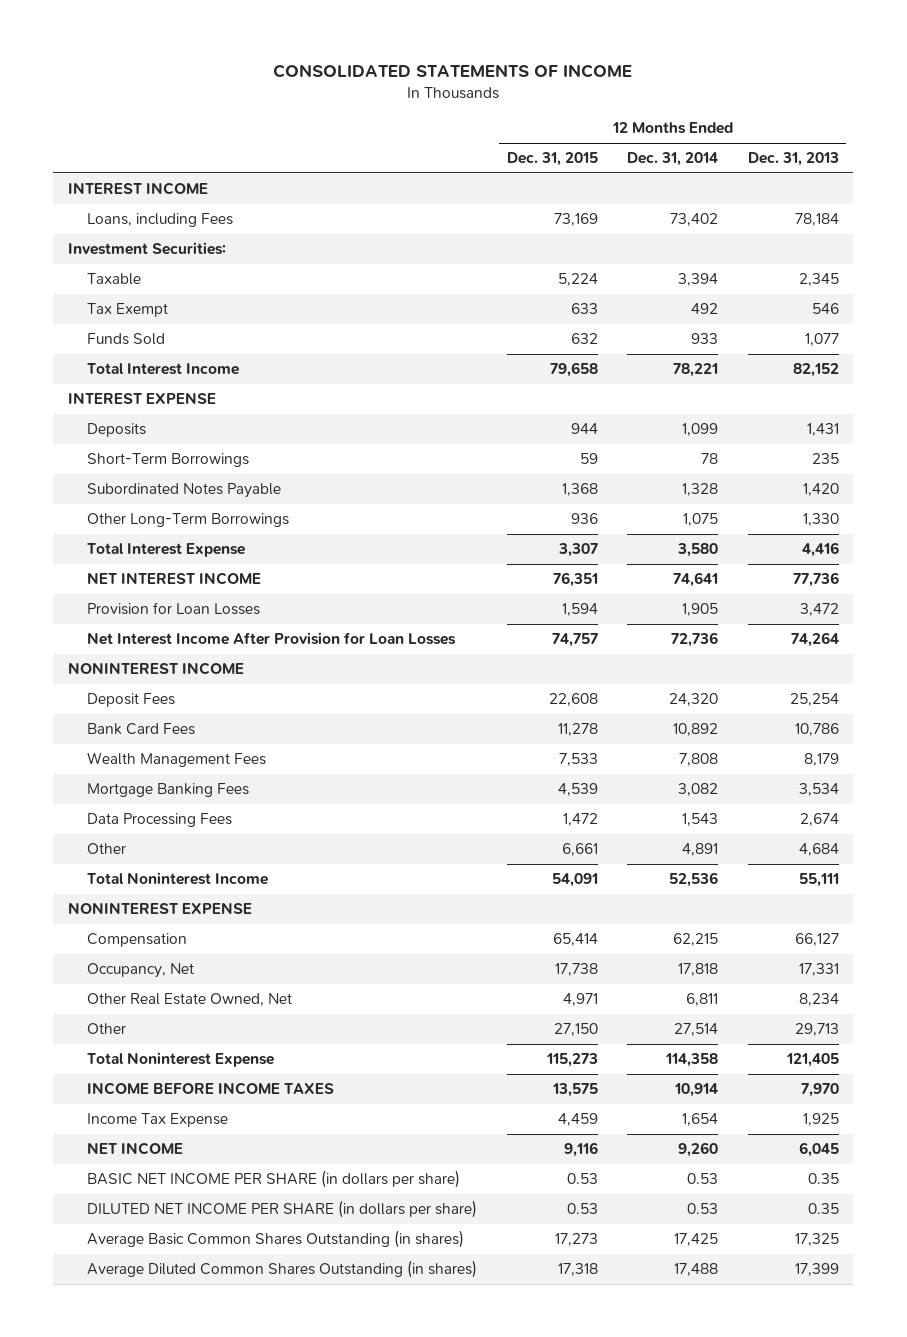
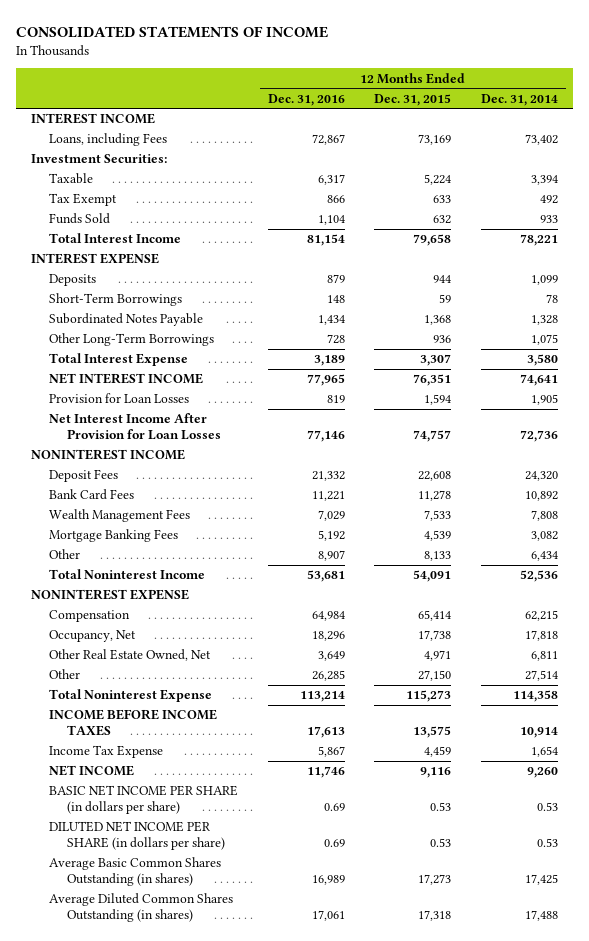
- | 12 Months Ended Dec. 31, 2015 | 12 Months Ended Dec. 31, 2014 | 12 Months Ended Dec. 31, 2013
+ | 12 Months Ended Dec. 31, 2016 | 12 Months Ended Dec. 31, 2015 | 12 Months Ended Dec. 31, 2014
- Data Processing Fees | 1,472 | 1,543 | 2,674
- Other | 6,661 | 4,891 | 4,684
+ Other | 8,907 | 8,133 | 6,434

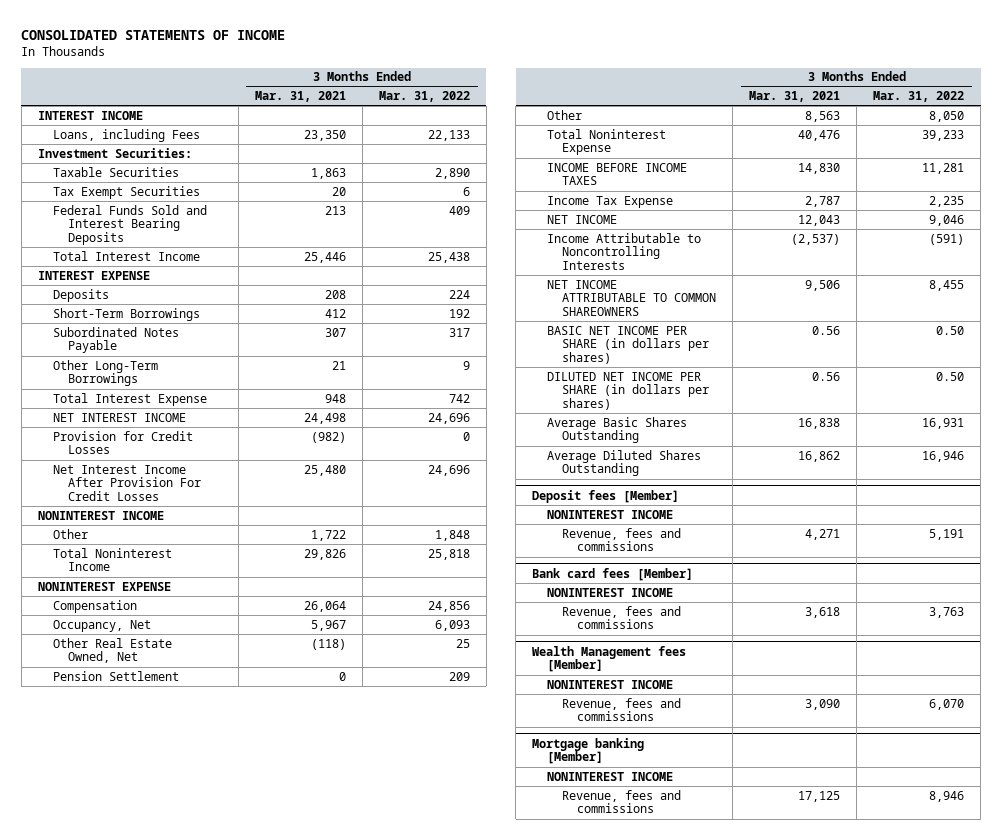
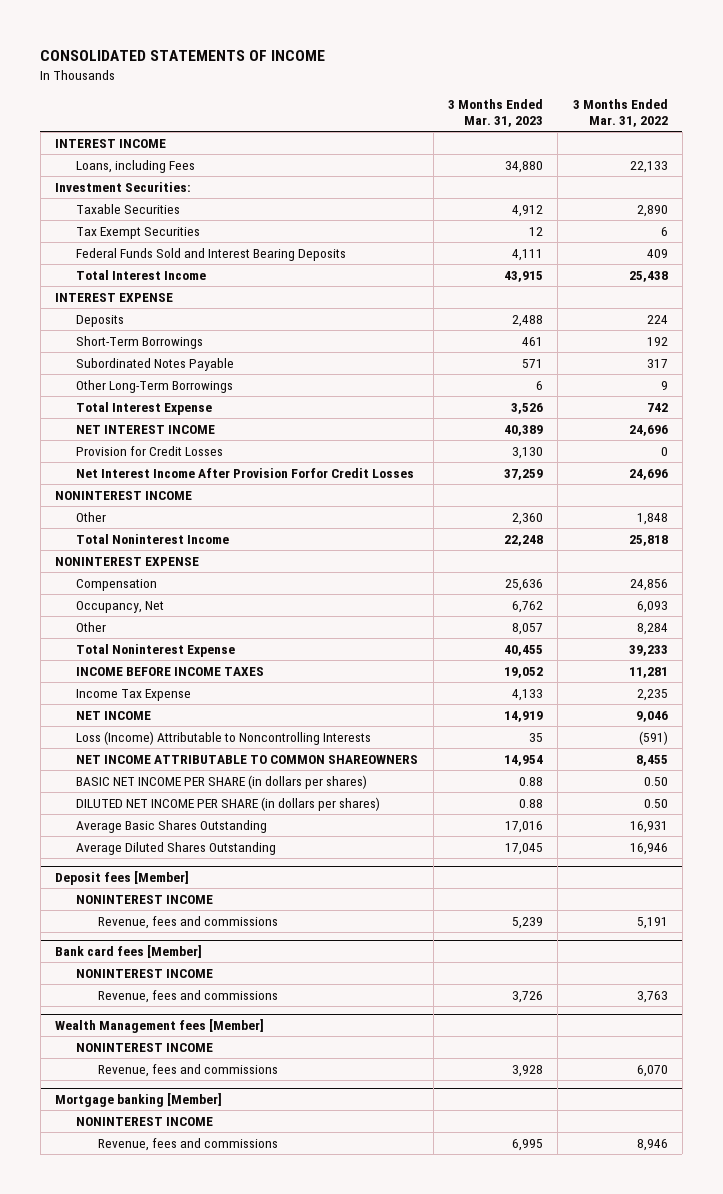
- | 3 Months Ended Mar. 31, 2021 | 3 Months Ended Mar. 31, 2022
+ | 3 Months Ended Mar. 31, 2023 | 3 Months Ended Mar. 31, 2022
- Net Interest Income After Provision For Credit Losses | 25,480 | 24,696
+ Net Interest Income After Provision Forfor Credit Losses | 37,259 | 24,696
- Other Real Estate Owned, Net | (118) | 25
- Pension Settlement | 0 | 209
- Other | 8,563 | 8,050
+ Other | 8,057 | 8,284
- Income Attributable to Noncontrolling Interests | (2,537) | (591)
+ Loss (Income) Attributable to Noncontrolling Interests | 35 | (591)

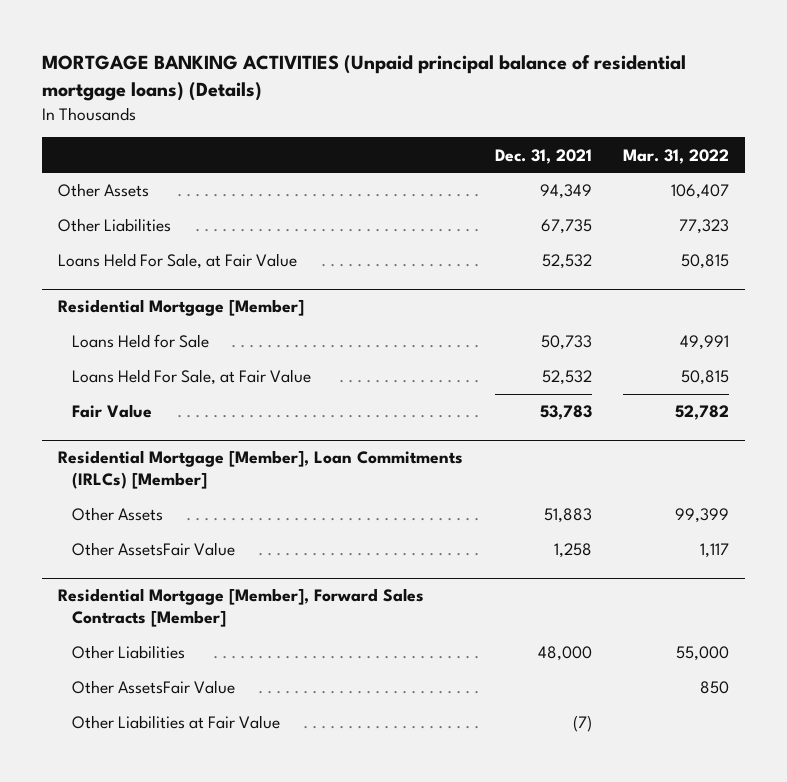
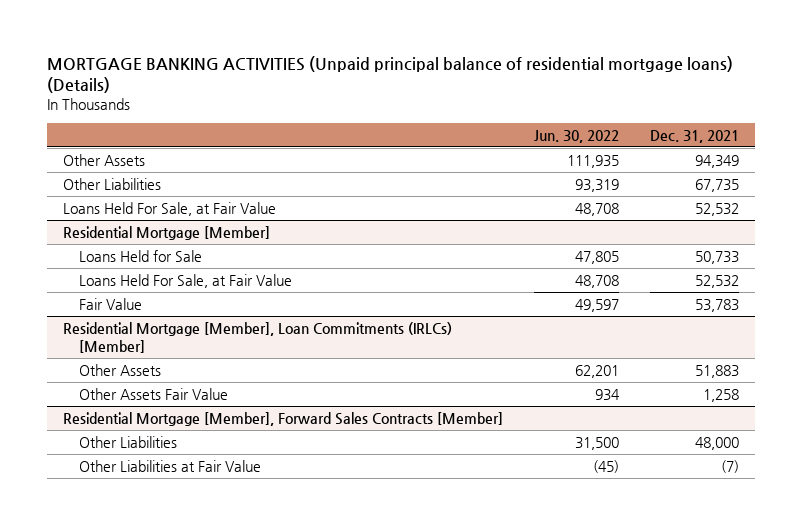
- | Dec. 31, 2021 | Mar. 31, 2022
+ | Jun. 30, 2022 | Dec. 31, 2021
@ Residential Mortgage [Member], Loan Commitments (IRLCs) [Member]
- Other AssetsFair Value | 1,258 | 1,117
+ Other Assets Fair Value | 934 | 1,258
@ Residential Mortgage [Member], Forward Sales Contracts [Member]
- Other AssetsFair Value | | 850

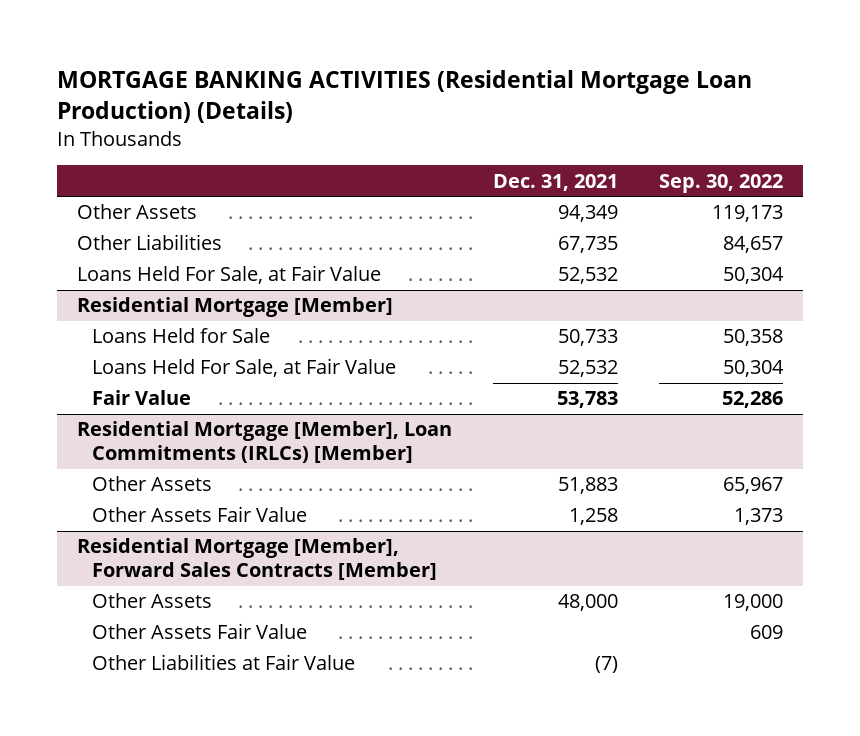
- MORTGAGE BANKING ACTIVITIES (Unpaid principal balance of residential mortgage loans) (Details)
+ MORTGAGE BANKING ACTIVITIES (Residential Mortgage Loan Production) (Details)
- | Jun. 30, 2022 | Dec. 31, 2021
+ | Dec. 31, 2021 | Sep. 30, 2022
@ Residential Mortgage [Member], Forward Sales Contracts [Member]
- Other Liabilities | 31,500 | 48,000
+ Other Assets | 48,000 | 19,000
+ Other Assets Fair Value | | 609

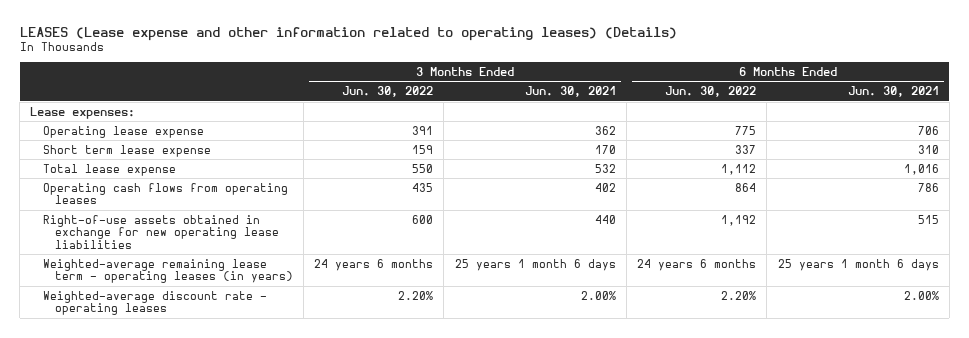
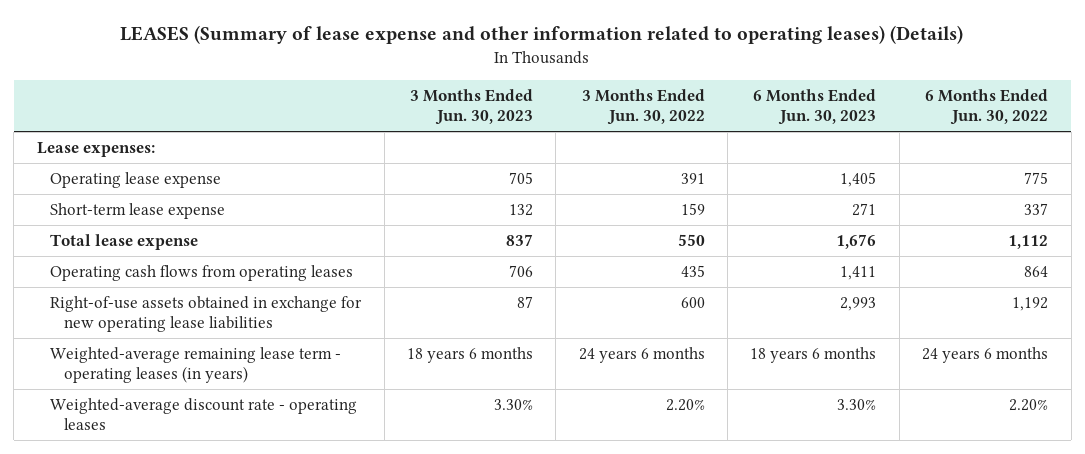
- LEASES (Lease expense and other information related to operating leases) (Details)
+ LEASES (Summary of lease expense and other information related to operating leases) (Details)
- | 3 Months Ended Jun. 30, 2022 | 3 Months Ended Jun. 30, 2021 | 6 Months Ended Jun. 30, 2022 | 6 Months Ended Jun. 30, 2021
+ | 3 Months Ended Jun. 30, 2023 | 3 Months Ended Jun. 30, 2022 | 6 Months Ended Jun. 30, 2023 | 6 Months Ended Jun. 30, 2022
- Short term lease expense | 159 | 170 | 337 | 310
+ Short-term lease expense | 132 | 159 | 271 | 337

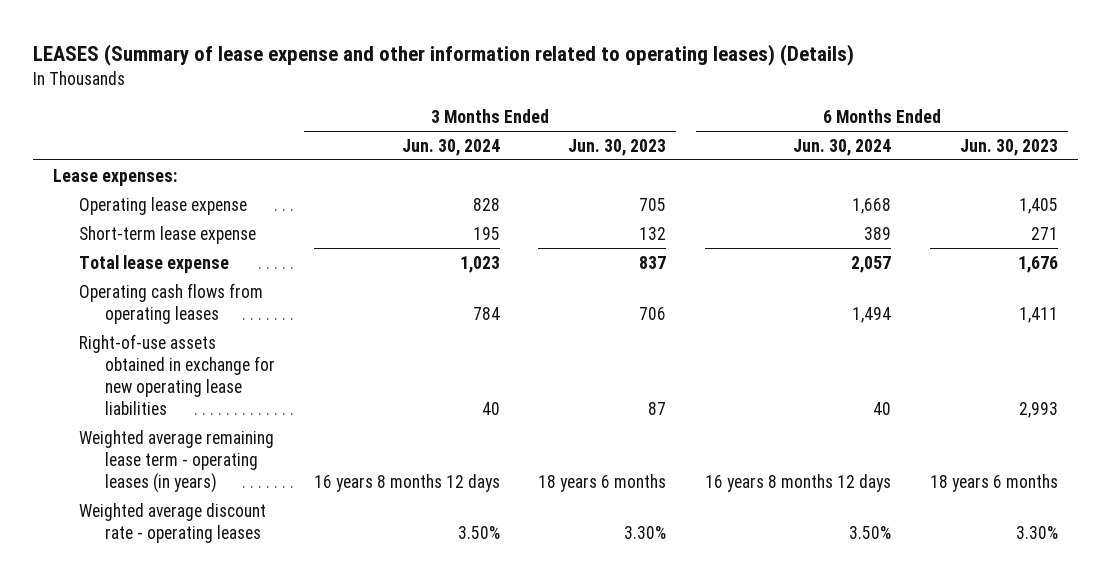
- | 3 Months Ended Jun. 30, 2023 | 3 Months Ended Jun. 30, 2022 | 6 Months Ended Jun. 30, 2023 | 6 Months Ended Jun. 30, 2022
+ | 3 Months Ended Jun. 30, 2024 | 3 Months Ended Jun. 30, 2023 | 6 Months Ended Jun. 30, 2024 | 6 Months Ended Jun. 30, 2023
- Weighted-average remaining lease term - operating leases (in years) | 18 years 6 months | 24 years 6 months | 18 years 6 months | 24 years 6 months
- Weighted-average discount rate - operating leases | 3.30% | 2.20% | 3.30% | 2.20%
+ Weighted average remaining lease term - operating leases (in years) | 16 years 8 months 12 days | 18 years 6 months | 16 years 8 months 12 days | 18 years 6 months
+ Weighted average discount rate - operating leases | 3.50% | 3.30% | 3.50% | 3.30%

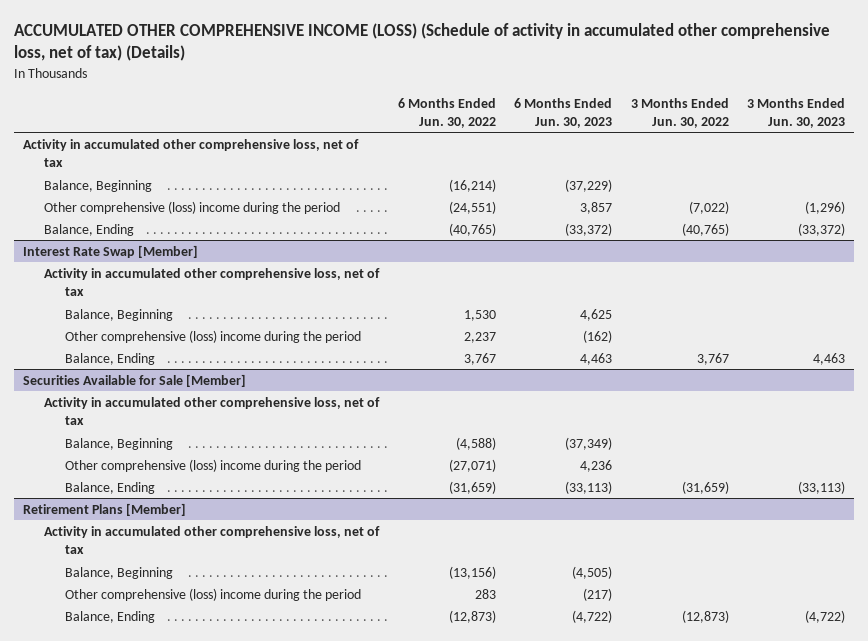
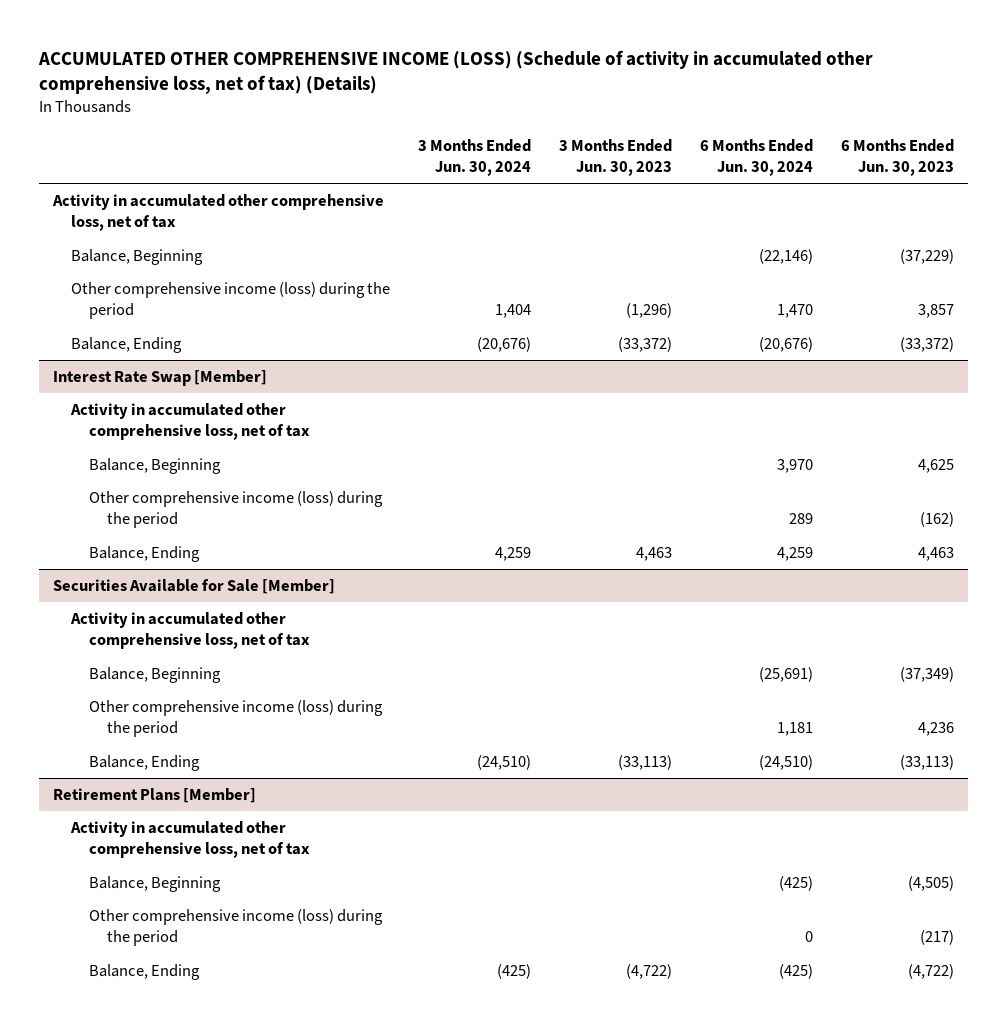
- | 6 Months Ended Jun. 30, 2022 | 6 Months Ended Jun. 30, 2023 | 3 Months Ended Jun. 30, 2022 | 3 Months Ended Jun. 30, 2023
+ | 3 Months Ended Jun. 30, 2024 | 3 Months Ended Jun. 30, 2023 | 6 Months Ended Jun. 30, 2024 | 6 Months Ended Jun. 30, 2023
- Other comprehensive (loss) income during the period | (24,551) | 3,857 | (7,022) | (1,296)
+ Other comprehensive income (loss) during the period | 1,404 | (1,296) | 1,470 | 3,857
@ Interest Rate Swap [Member]
- Other comprehensive (loss) income during the period | 2,237 | (162) | |
+ Other comprehensive income (loss) during the period | | | 289 | (162)
@ Securities Available for Sale [Member]
- Other comprehensive (loss) income during the period | (27,071) | 4,236 | |
+ Other comprehensive income (loss) during the period | | | 1,181 | 4,236
@ Retirement Plans [Member]
- Other comprehensive (loss) income during the period | 283 | (217) | |
+ Other comprehensive income (loss) during the period | | | 0 | (217)

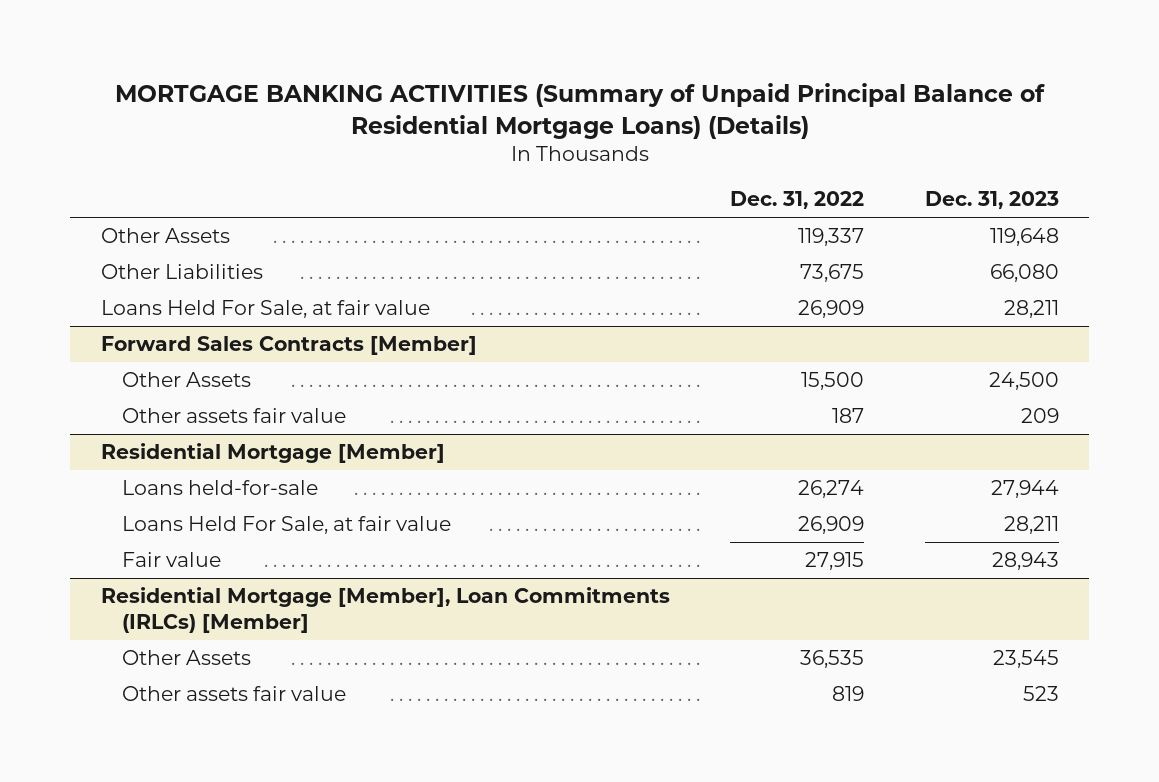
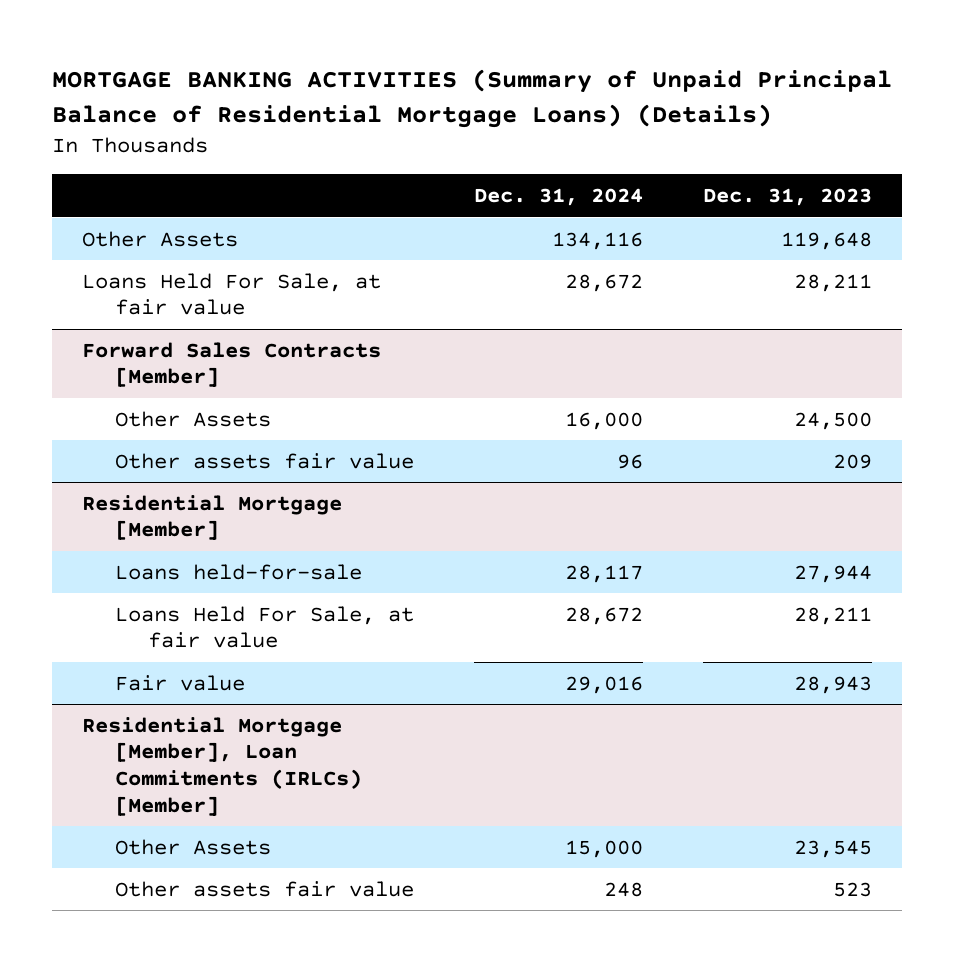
- | Dec. 31, 2022 | Dec. 31, 2023
+ | Dec. 31, 2024 | Dec. 31, 2023
- Other Liabilities | 73,675 | 66,080

